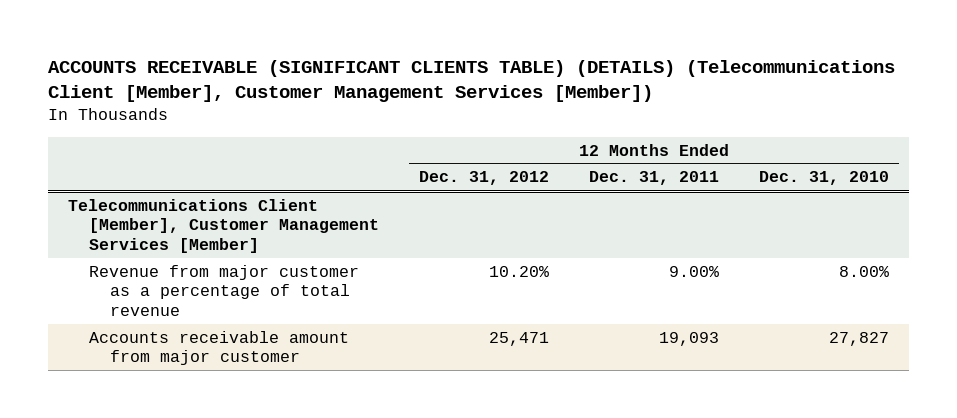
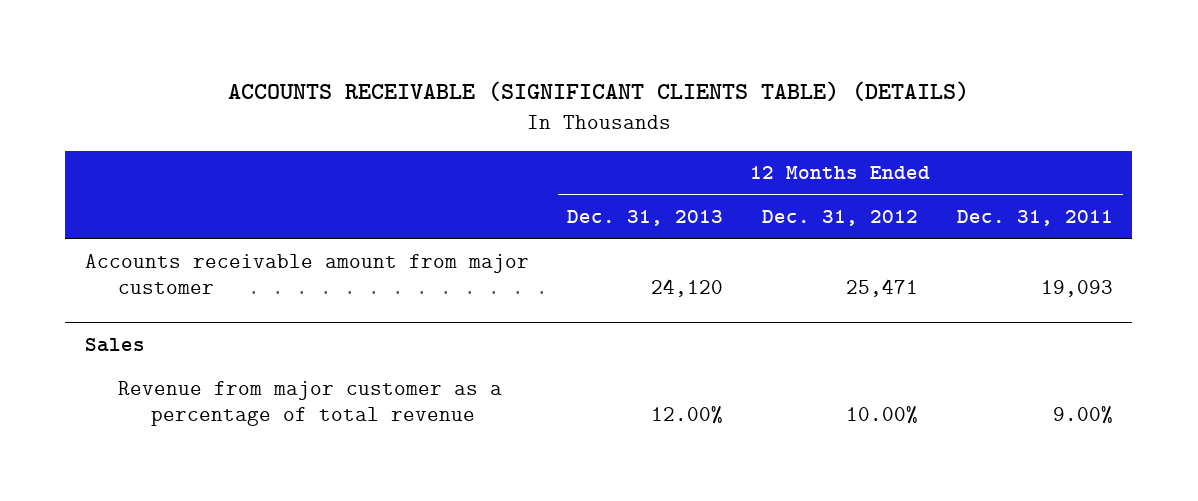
- ACCOUNTS RECEIVABLE (SIGNIFICANT CLIENTS TABLE) (DETAILS) (Telecommunications Client [Member], Customer Management Services [Member])
+ ACCOUNTS RECEIVABLE (SIGNIFICANT CLIENTS TABLE) (DETAILS)
- | 12 Months Ended Dec. 31, 2012 | 12 Months Ended Dec. 31, 2011 | 12 Months Ended Dec. 31, 2010
+ | 12 Months Ended Dec. 31, 2013 | 12 Months Ended Dec. 31, 2012 | 12 Months Ended Dec. 31, 2011
- Telecommunications Client [Member], Customer Management Services [Member]
- Revenue from major customer as a percentage of total revenue | 10.20% | 9.00% | 8.00%
+ Sales
+ Revenue from major customer as a percentage of total revenue | 12.00% | 10.00% | 9.00%

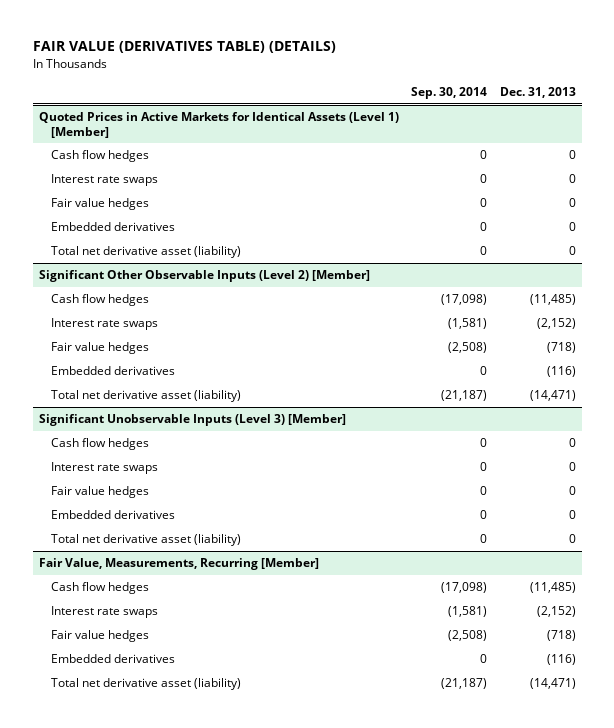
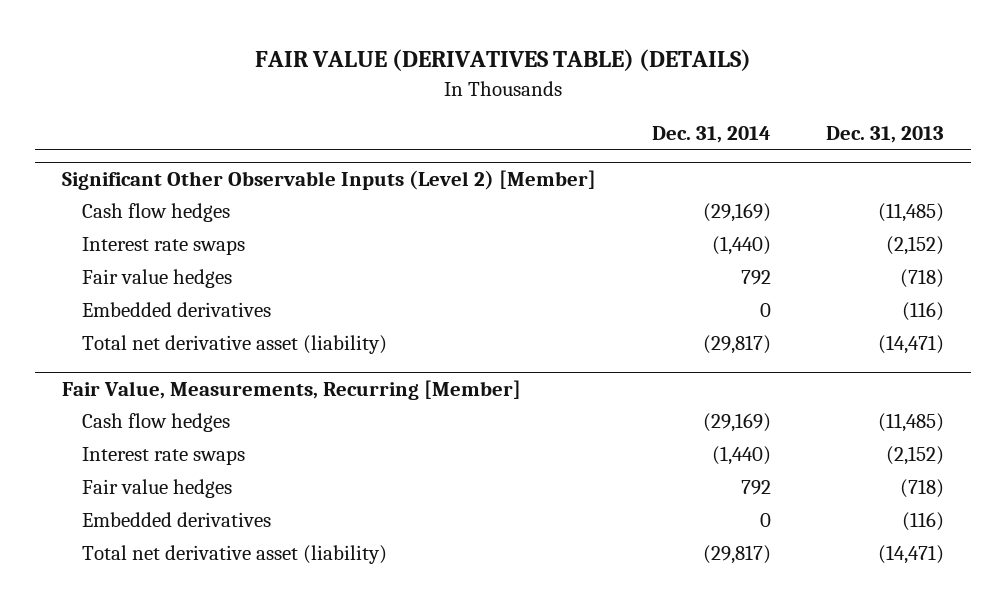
- | Sep. 30, 2014 | Dec. 31, 2013
+ | Dec. 31, 2014 | Dec. 31, 2013
- Quoted Prices in Active Markets for Identical Assets (Level 1) [Member]
- Cash flow hedges | 0 | 0
- Interest rate swaps | 0 | 0
- Fair value hedges | 0 | 0
- Embedded derivatives | 0 | 0
- Total net derivative asset (liability) | 0 | 0
- Significant Unobservable Inputs (Level 3) [Member]
- Cash flow hedges | 0 | 0
- Interest rate swaps | 0 | 0
- Fair value hedges | 0 | 0
- Embedded derivatives | 0 | 0
- Total net derivative asset (liability) | 0 | 0

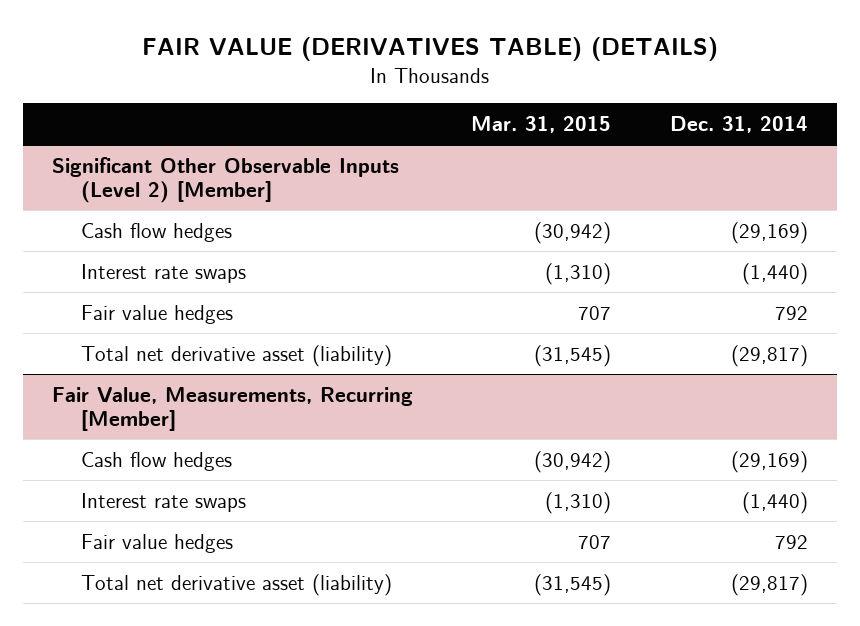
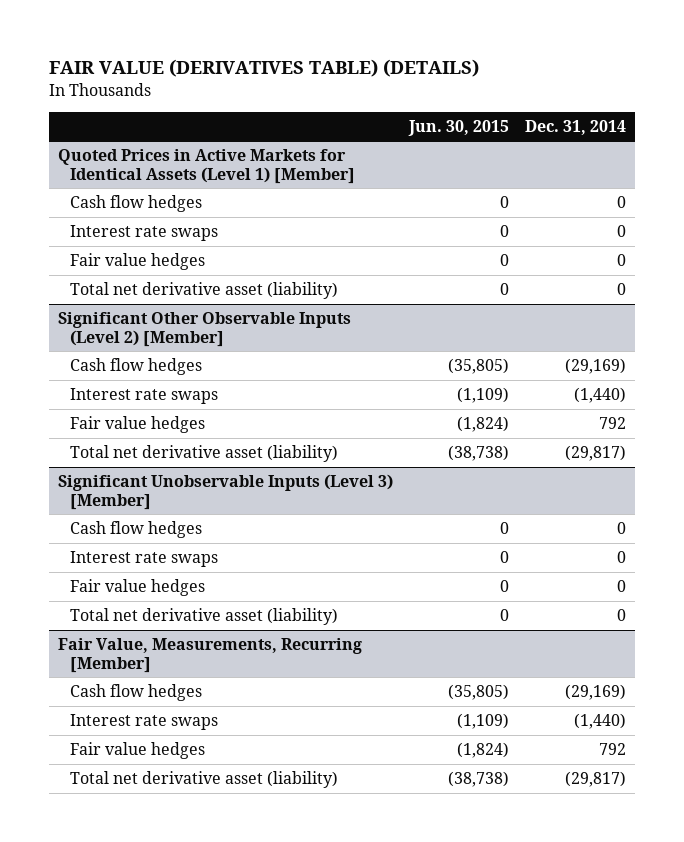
- | Mar. 31, 2015 | Dec. 31, 2014
+ | Jun. 30, 2015 | Dec. 31, 2014
+ Quoted Prices in Active Markets for Identical Assets (Level 1) [Member]
+ Cash flow hedges | 0 | 0
+ Interest rate swaps | 0 | 0
+ Fair value hedges | 0 | 0
+ Total net derivative asset (liability) | 0 | 0
+ Significant Unobservable Inputs (Level 3) [Member]
+ Cash flow hedges | 0 | 0
+ Interest rate swaps | 0 | 0
+ Fair value hedges | 0 | 0
+ Total net derivative asset (liability) | 0 | 0

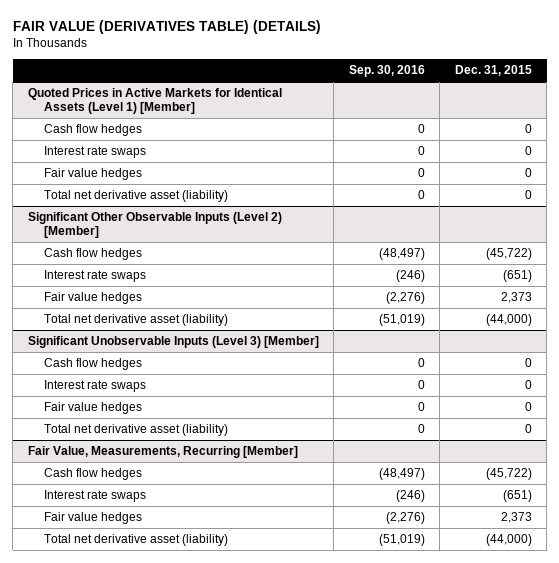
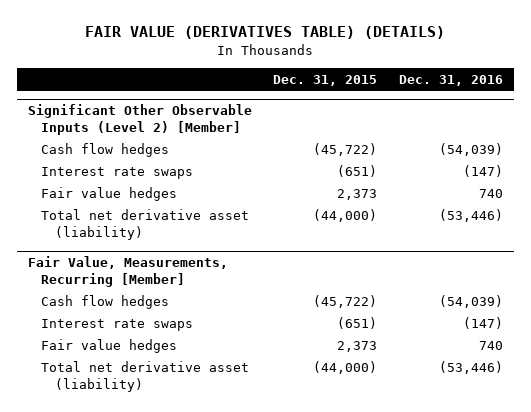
- | Sep. 30, 2016 | Dec. 31, 2015
+ | Dec. 31, 2015 | Dec. 31, 2016
- Quoted Prices in Active Markets for Identical Assets (Level 1) [Member]
- Cash flow hedges | 0 | 0
- Interest rate swaps | 0 | 0
- Fair value hedges | 0 | 0
- Total net derivative asset (liability) | 0 | 0
- Significant Unobservable Inputs (Level 3) [Member]
- Cash flow hedges | 0 | 0
- Interest rate swaps | 0 | 0
- Fair value hedges | 0 | 0
- Total net derivative asset (liability) | 0 | 0

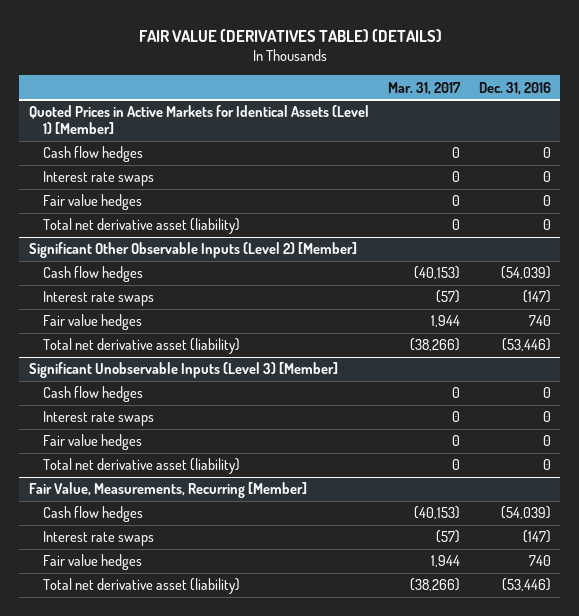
- | Dec. 31, 2015 | Dec. 31, 2016
+ | Mar. 31, 2017 | Dec. 31, 2016
+ Quoted Prices in Active Markets for Identical Assets (Level 1) [Member]
+ Cash flow hedges | 0 | 0
+ Interest rate swaps | 0 | 0
+ Fair value hedges | 0 | 0
+ Total net derivative asset (liability) | 0 | 0
+ Significant Unobservable Inputs (Level 3) [Member]
+ Cash flow hedges | 0 | 0
+ Interest rate swaps | 0 | 0
+ Fair value hedges | 0 | 0
+ Total net derivative asset (liability) | 0 | 0

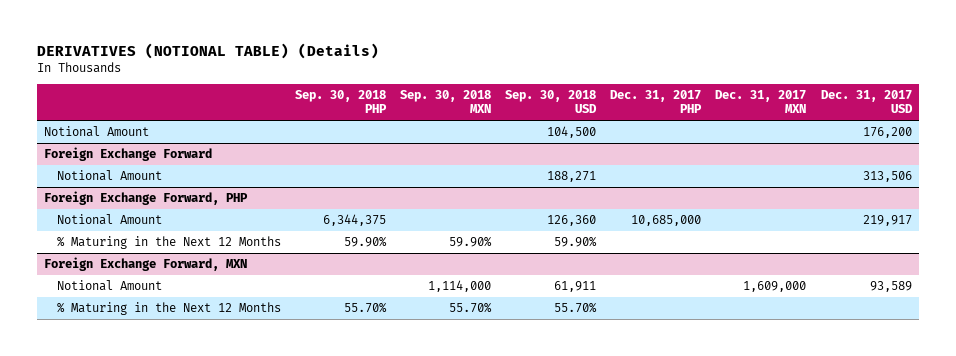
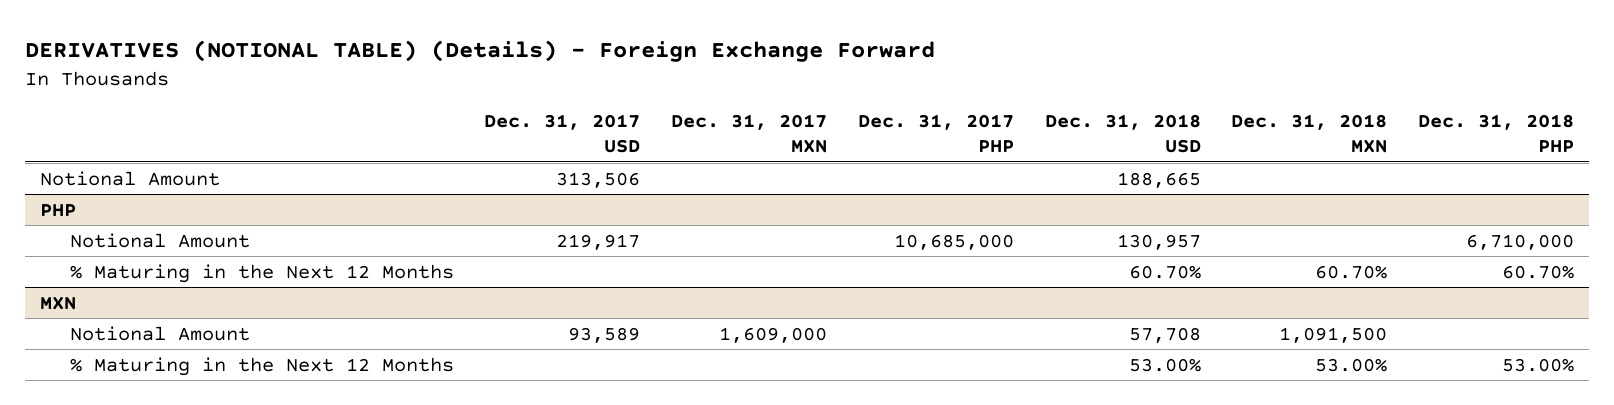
- DERIVATIVES (NOTIONAL TABLE) (Details)
+ DERIVATIVES (NOTIONAL TABLE) (Details) - Foreign Exchange Forward
- | Sep. 30, 2018 PHP | Sep. 30, 2018 MXN | Sep. 30, 2018 USD | Dec. 31, 2017 PHP | Dec. 31, 2017 MXN | Dec. 31, 2017 USD
+ | Dec. 31, 2017 USD | Dec. 31, 2017 MXN | Dec. 31, 2017 PHP | Dec. 31, 2018 USD | Dec. 31, 2018 MXN | Dec. 31, 2018 PHP
- Notional Amount | | | 104,500 | | | 176,200
- Foreign Exchange Forward
- Foreign Exchange Forward, PHP
+ PHP
- Foreign Exchange Forward, MXN
+ MXN

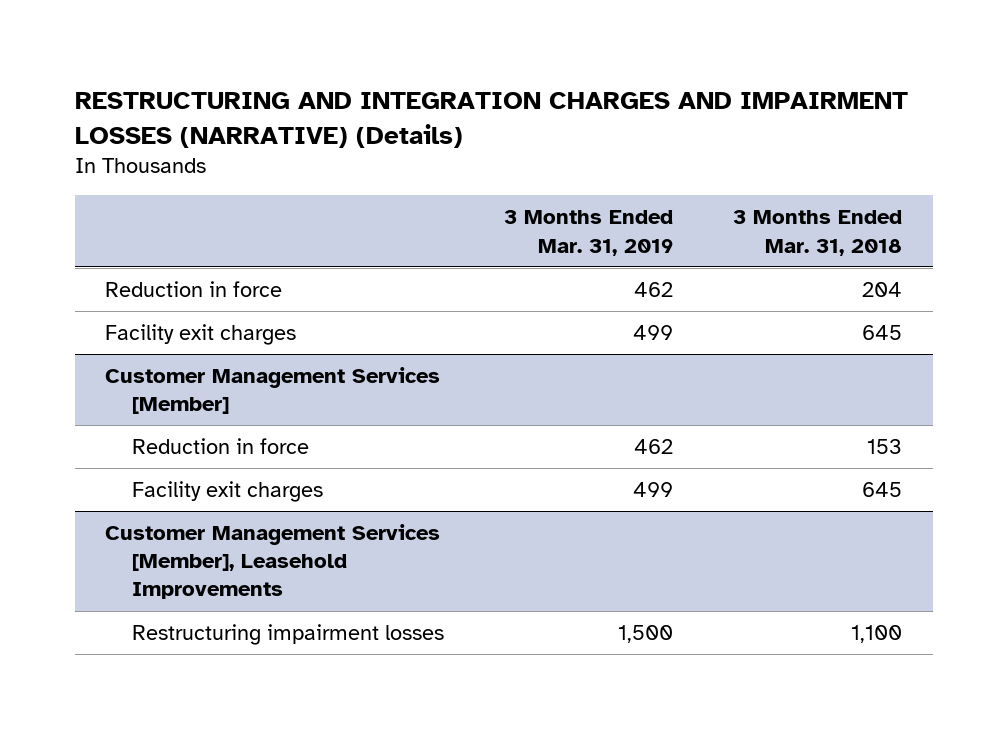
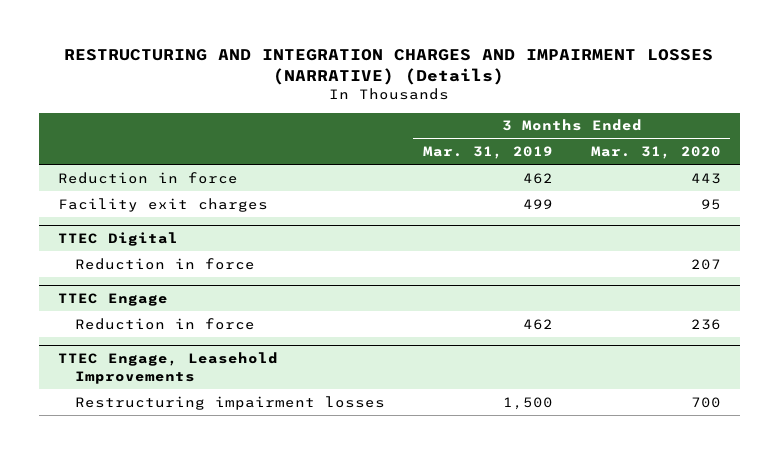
- | 3 Months Ended Mar. 31, 2019 | 3 Months Ended Mar. 31, 2018
+ | 3 Months Ended Mar. 31, 2019 | 3 Months Ended Mar. 31, 2020
- Customer Management Services [Member]
+ TTEC Digital
+ Reduction in force | | 207
+ TTEC Engage
- Facility exit charges | 499 | 645
- Customer Management Services [Member], Leasehold Improvements
+ TTEC Engage, Leasehold Improvements

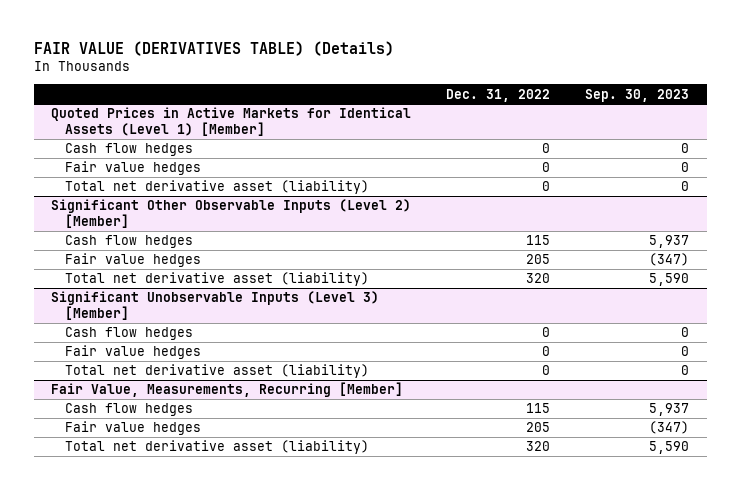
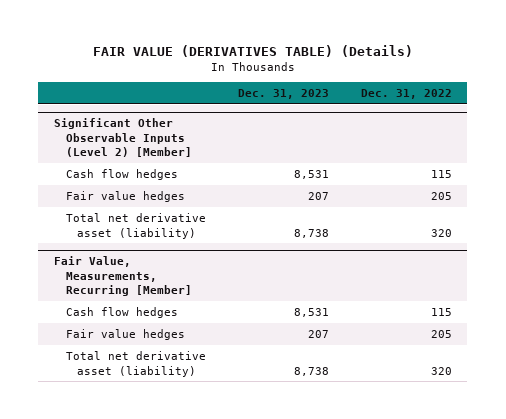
- | Dec. 31, 2022 | Sep. 30, 2023
+ | Dec. 31, 2023 | Dec. 31, 2022
- Quoted Prices in Active Markets for Identical Assets (Level 1) [Member]
- Cash flow hedges | 0 | 0
- Fair value hedges | 0 | 0
- Total net derivative asset (liability) | 0 | 0
- Significant Unobservable Inputs (Level 3) [Member]
- Cash flow hedges | 0 | 0
- Fair value hedges | 0 | 0
- Total net derivative asset (liability) | 0 | 0

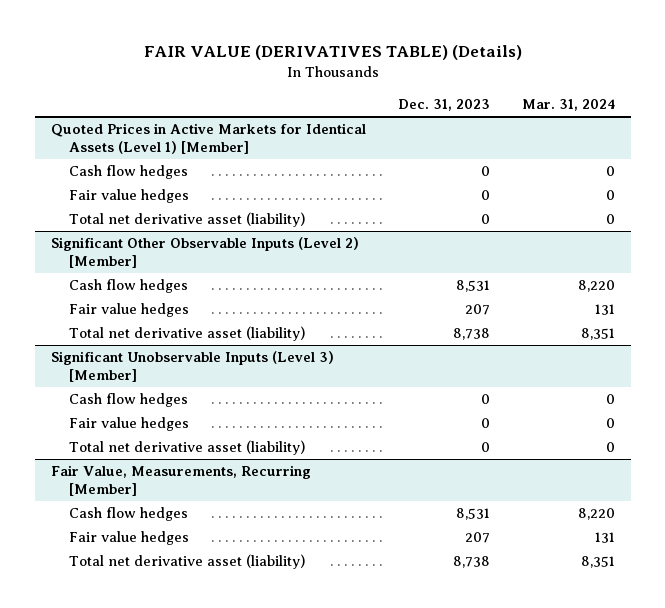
- | Dec. 31, 2023 | Dec. 31, 2022
+ | Dec. 31, 2023 | Mar. 31, 2024
+ Quoted Prices in Active Markets for Identical Assets (Level 1) [Member]
+ Cash flow hedges | 0 | 0
+ Fair value hedges | 0 | 0
+ Total net derivative asset (liability) | 0 | 0
+ Significant Unobservable Inputs (Level 3) [Member]
+ Cash flow hedges | 0 | 0
+ Fair value hedges | 0 | 0
+ Total net derivative asset (liability) | 0 | 0

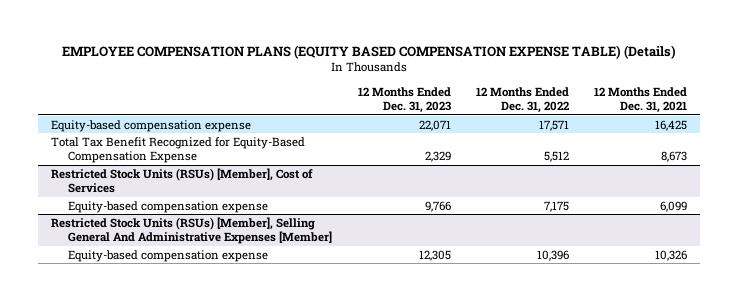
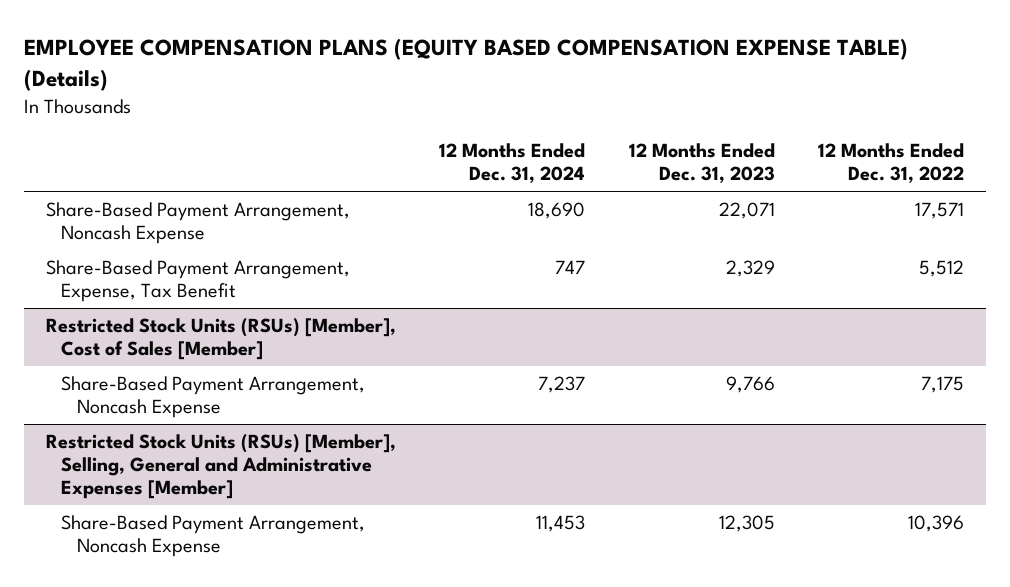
- | 12 Months Ended Dec. 31, 2023 | 12 Months Ended Dec. 31, 2022 | 12 Months Ended Dec. 31, 2021
+ | 12 Months Ended Dec. 31, 2024 | 12 Months Ended Dec. 31, 2023 | 12 Months Ended Dec. 31, 2022
- Equity-based compensation expense | 22,071 | 17,571 | 16,425
- Total Tax Benefit Recognized for Equity-Based Compensation Expense | 2,329 | 5,512 | 8,673
- Restricted Stock Units (RSUs) [Member], Cost of Services
- Equity-based compensation expense | 9,766 | 7,175 | 6,099
- Restricted Stock Units (RSUs) [Member], Selling General And Administrative Expenses [Member]
- Equity-based compensation expense | 12,305 | 10,396 | 10,326
+ Share-Based Payment Arrangement, Noncash Expense | 18,690 | 22,071 | 17,571
+ Share-Based Payment Arrangement, Expense, Tax Benefit | 747 | 2,329 | 5,512
+ Restricted Stock Units (RSUs) [Member], Cost of Sales [Member]
+ Share-Based Payment Arrangement, Noncash Expense | 7,237 | 9,766 | 7,175
+ Restricted Stock Units (RSUs) [Member], Selling, General and Administrative Expenses [Member]
+ Share-Based Payment Arrangement, Noncash Expense | 11,453 | 12,305 | 10,396

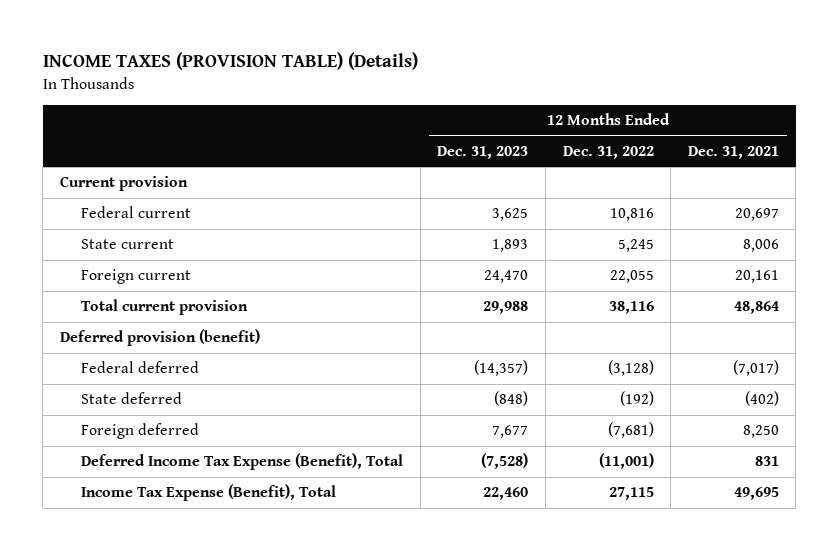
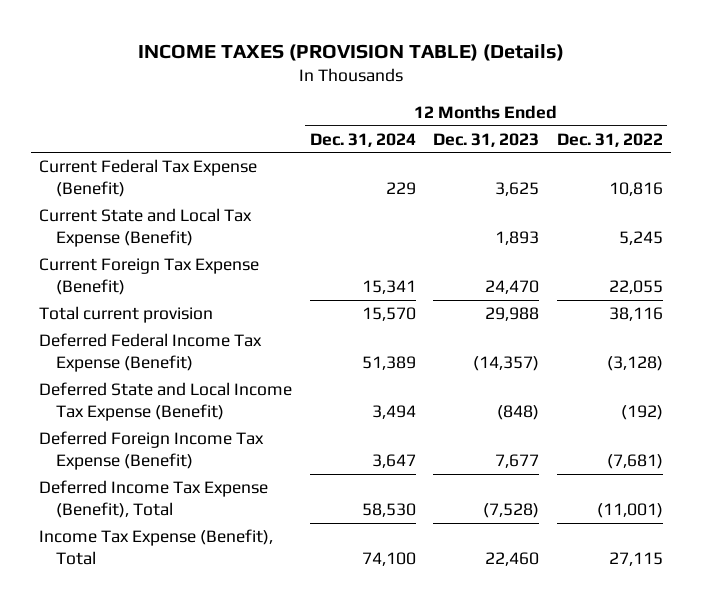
- | 12 Months Ended Dec. 31, 2023 | 12 Months Ended Dec. 31, 2022 | 12 Months Ended Dec. 31, 2021
+ | 12 Months Ended Dec. 31, 2024 | 12 Months Ended Dec. 31, 2023 | 12 Months Ended Dec. 31, 2022
- Current provision
- Federal current | 3,625 | 10,816 | 20,697
- State current | 1,893 | 5,245 | 8,006
- Foreign current | 24,470 | 22,055 | 20,161
+ Current Federal Tax Expense (Benefit) | 229 | 3,625 | 10,816
+ Current State and Local Tax Expense (Benefit) | | 1,893 | 5,245
+ Current Foreign Tax Expense (Benefit) | 15,341 | 24,470 | 22,055
- Deferred provision (benefit)
- Federal deferred | (14,357) | (3,128) | (7,017)
- State deferred | (848) | (192) | (402)
- Foreign deferred | 7,677 | (7,681) | 8,250
+ Deferred Federal Income Tax Expense (Benefit) | 51,389 | (14,357) | (3,128)
+ Deferred State and Local Income Tax Expense (Benefit) | 3,494 | (848) | (192)
+ Deferred Foreign Income Tax Expense (Benefit) | 3,647 | 7,677 | (7,681)

